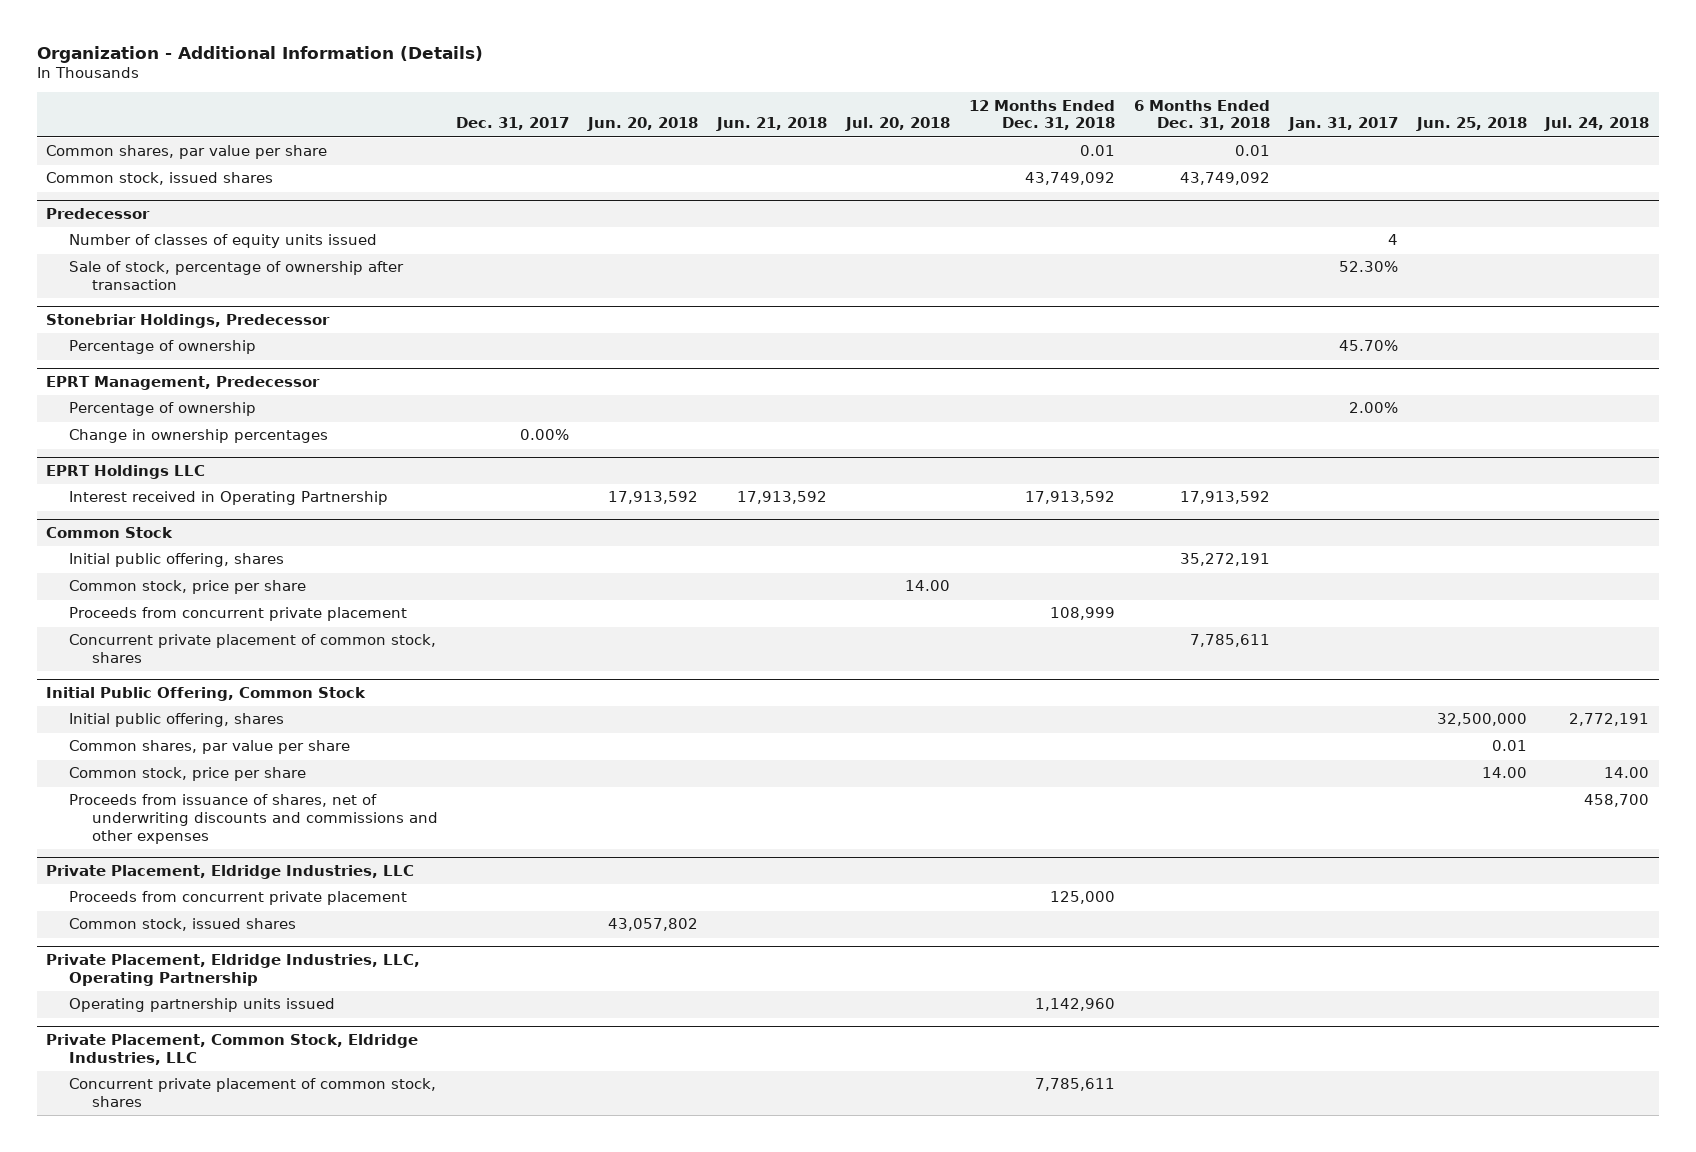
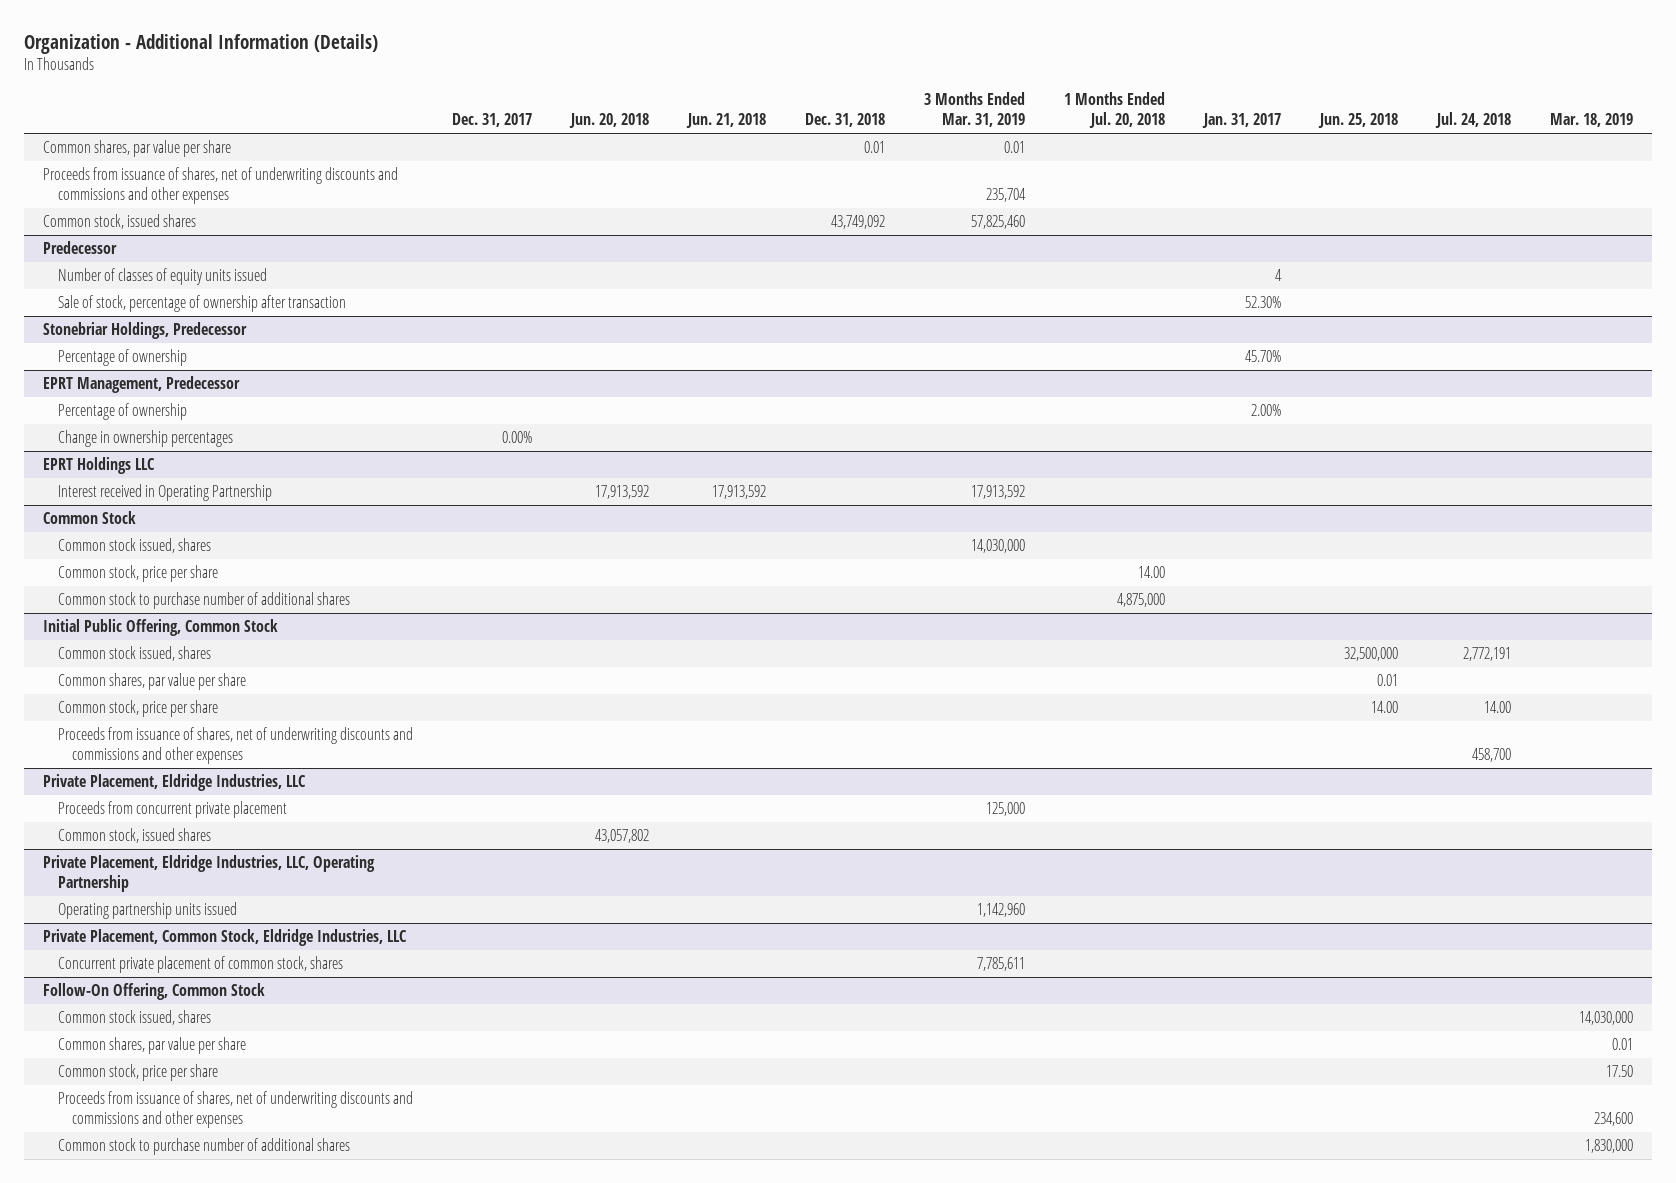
- | Dec. 31, 2017 | Jun. 20, 2018 | Jun. 21, 2018 | Jul. 20, 2018 | 12 Months Ended Dec. 31, 2018 | 6 Months Ended Dec. 31, 2018 | Jan. 31, 2017 | Jun. 25, 2018 | Jul. 24, 2018
+ | Dec. 31, 2017 | Jun. 20, 2018 | Jun. 21, 2018 | Dec. 31, 2018 | 3 Months Ended Mar. 31, 2019 | 1 Months Ended Jul. 20, 2018 | Jan. 31, 2017 | Jun. 25, 2018 | Jul. 24, 2018 | Mar. 18, 2019
+ Proceeds from issuance of shares, net of underwriting discounts and commissions and other expenses | | | | | 235,704 | | | | |
@ Common Stock
- Initial public offering, shares | | | | | | 35,272,191 | | |
+ Common stock issued, shares | | | | | 14,030,000 | | | | |
- Proceeds from concurrent private placement | | | | | 108,999 | | | |
- Concurrent private placement of common stock, shares | | | | | | 7,785,611 | | |
+ Common stock to purchase number of additional shares | | | | | | 4,875,000 | | | |
@ Initial Public Offering, Common Stock
- Initial public offering, shares | | | | | | | | 32,500,000 | 2,772,191
+ Common stock issued, shares | | | | | | | | 32,500,000 | 2,772,191 |
+ Follow-On Offering, Common Stock
+ Common stock issued, shares | | | | | | | | | | 14,030,000
+ Common shares, par value per share | | | | | | | | | | 0.01
+ Common stock, price per share | | | | | | | | | | 17.50
+ Proceeds from issuance of shares, net of underwriting discounts and commissions and other expenses | | | | | | | | | | 234,600
+ Common stock to purchase number of additional shares | | | | | | | | | | 1,830,000

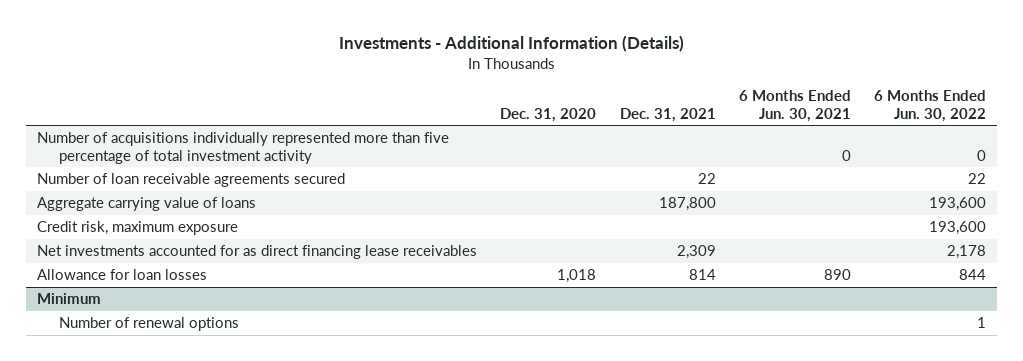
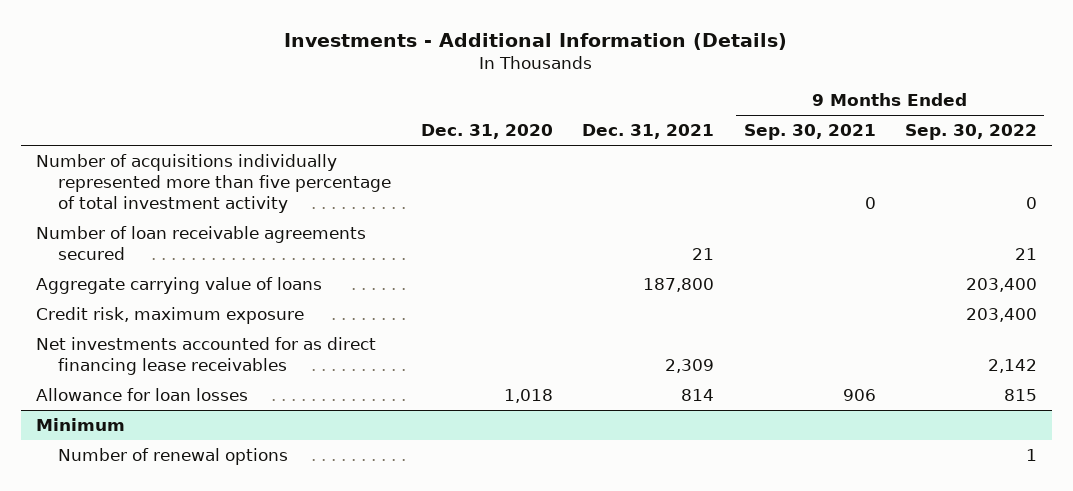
- | Dec. 31, 2020 | Dec. 31, 2021 | 6 Months Ended Jun. 30, 2021 | 6 Months Ended Jun. 30, 2022
+ | Dec. 31, 2020 | Dec. 31, 2021 | 9 Months Ended Sep. 30, 2021 | 9 Months Ended Sep. 30, 2022
- Number of loan receivable agreements secured | | 22 | | 22
+ Number of loan receivable agreements secured | | 21 | | 21

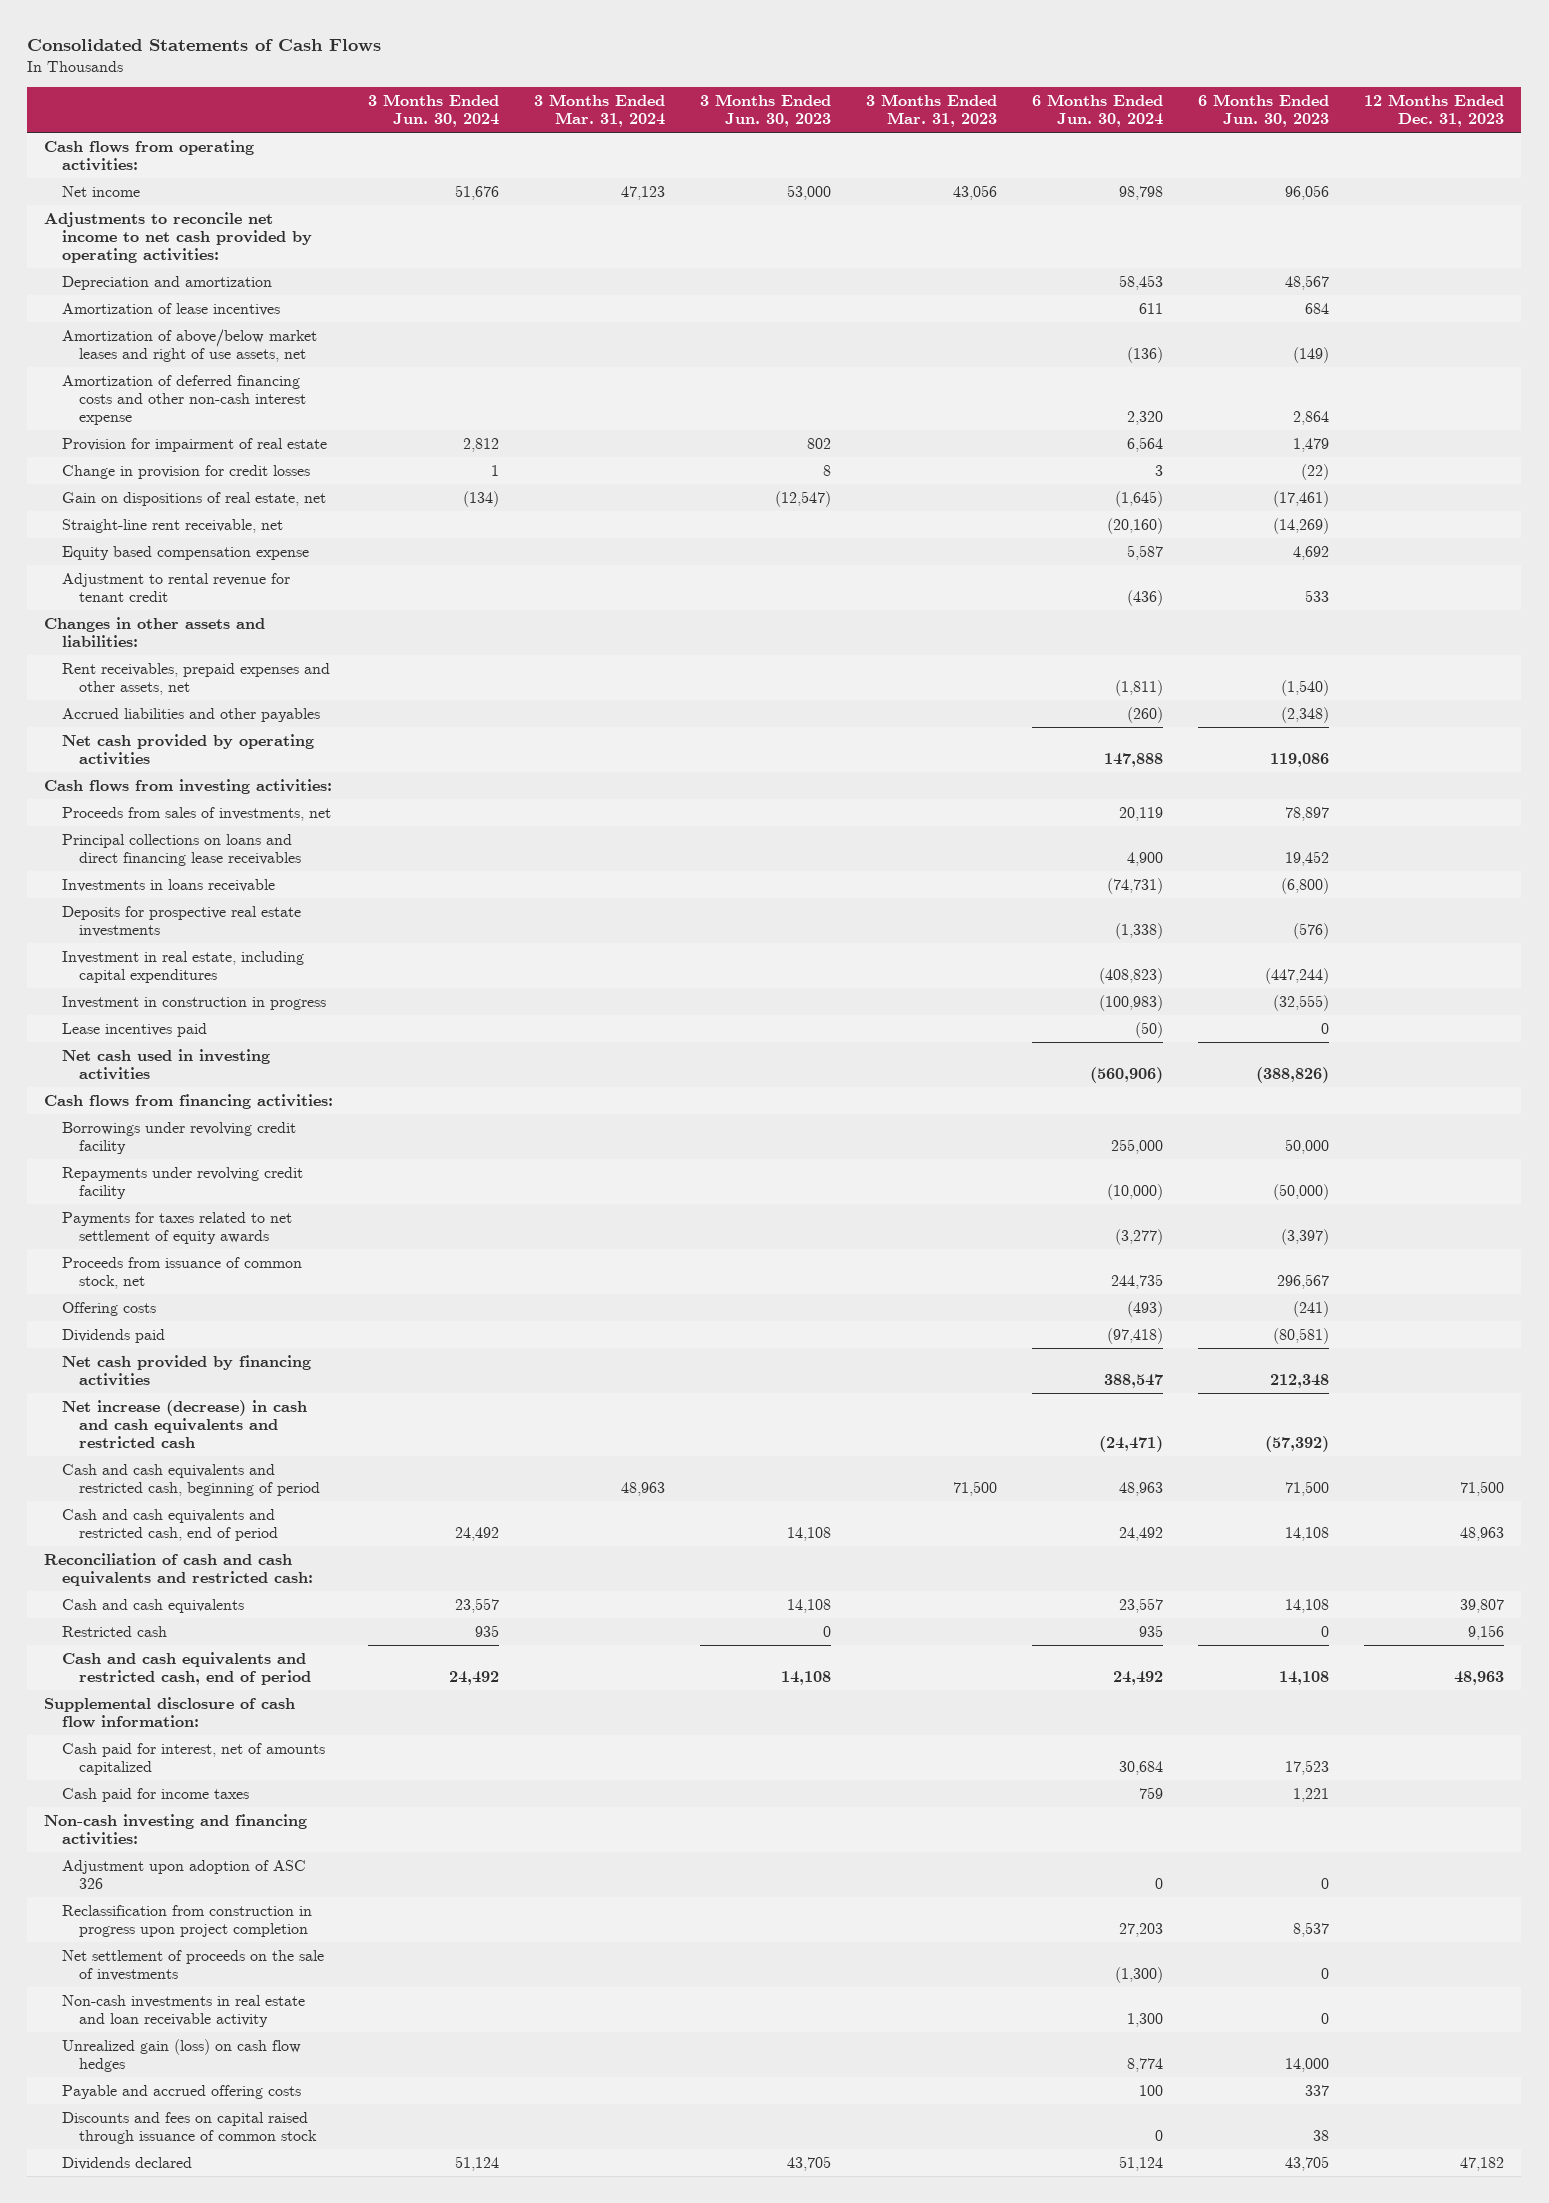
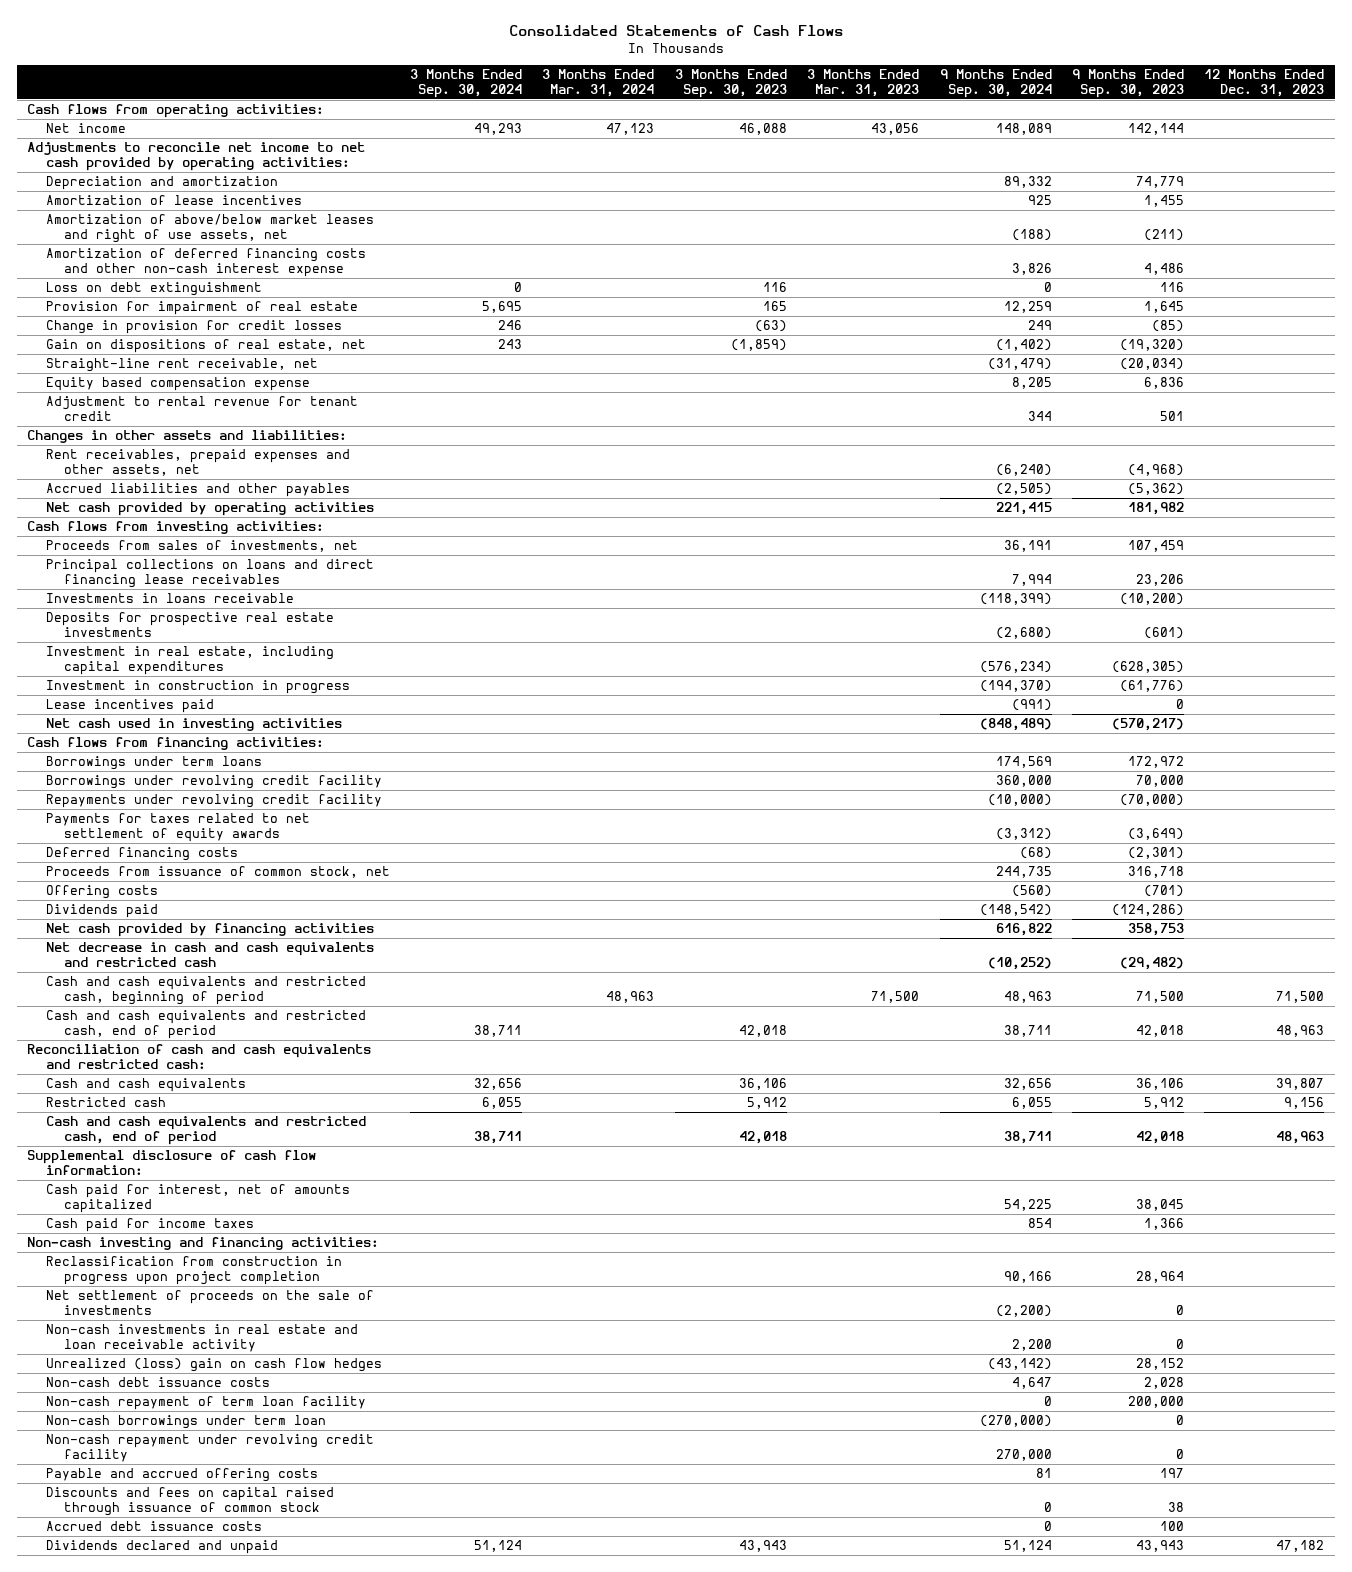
- | 3 Months Ended Jun. 30, 2024 | 3 Months Ended Mar. 31, 2024 | 3 Months Ended Jun. 30, 2023 | 3 Months Ended Mar. 31, 2023 | 6 Months Ended Jun. 30, 2024 | 6 Months Ended Jun. 30, 2023 | 12 Months Ended Dec. 31, 2023
+ | 3 Months Ended Sep. 30, 2024 | 3 Months Ended Mar. 31, 2024 | 3 Months Ended Sep. 30, 2023 | 3 Months Ended Mar. 31, 2023 | 9 Months Ended Sep. 30, 2024 | 9 Months Ended Sep. 30, 2023 | 12 Months Ended Dec. 31, 2023
+ Loss on debt extinguishment | 0 | | 116 | | 0 | 116 |
+ Borrowings under term loans | | | | | 174,569 | 172,972 |
+ Deferred financing costs | | | | | (68) | (2,301) |
- Net increase (decrease) in cash and cash equivalents and restricted cash | | | | | (24,471) | (57,392) |
+ Net decrease in cash and cash equivalents and restricted cash | | | | | (10,252) | (29,482) |
- Adjustment upon adoption of ASC 326 | | | | | 0 | 0 |
- Unrealized gain (loss) on cash flow hedges | | | | | 8,774 | 14,000 |
+ Unrealized (loss) gain on cash flow hedges | | | | | (43,142) | 28,152 |
+ Non-cash debt issuance costs | | | | | 4,647 | 2,028 |
+ Non-cash repayment of term loan facility | | | | | 0 | 200,000 |
+ Non-cash borrowings under term loan | | | | | (270,000) | 0 |
+ Non-cash repayment under revolving credit facility | | | | | 270,000 | 0 |
- Dividends declared | 51,124 | | 43,705 | | 51,124 | 43,705 | 47,182
+ Accrued debt issuance costs | | | | | 0 | 100 |
+ Dividends declared and unpaid | 51,124 | | 43,943 | | 51,124 | 43,943 | 47,182

